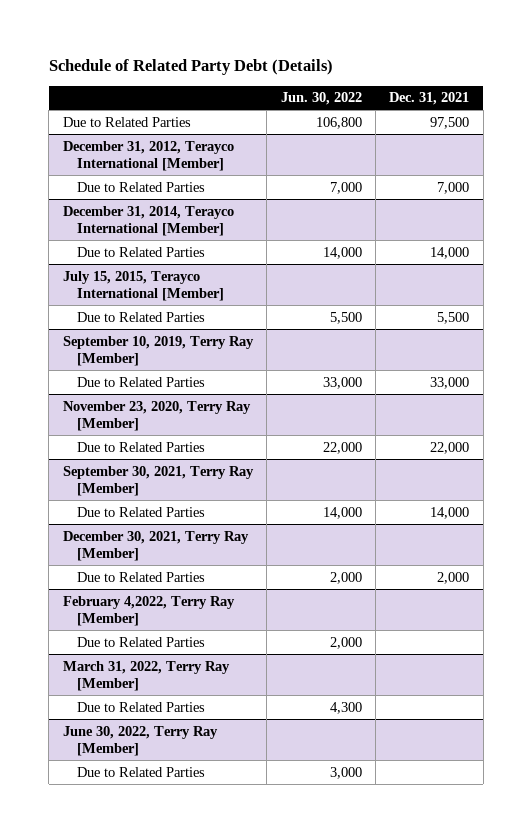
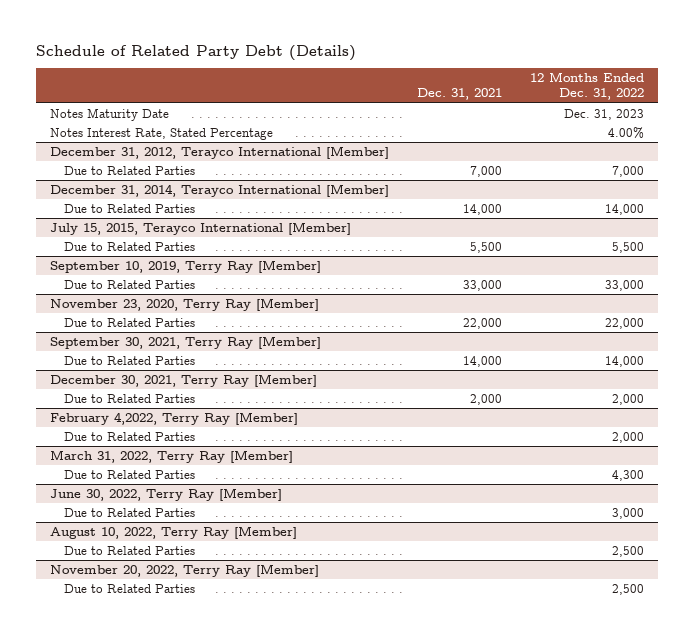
- | Jun. 30, 2022 | Dec. 31, 2021
+ | Dec. 31, 2021 | 12 Months Ended Dec. 31, 2022
- Due to Related Parties | 106,800 | 97,500
+ Notes Maturity Date | | Dec. 31, 2023
+ Notes Interest Rate, Stated Percentage | | 4.00%
+ August 10, 2022, Terry Ray [Member]
+ Due to Related Parties | | 2,500
+ November 20, 2022, Terry Ray [Member]
+ Due to Related Parties | | 2,500

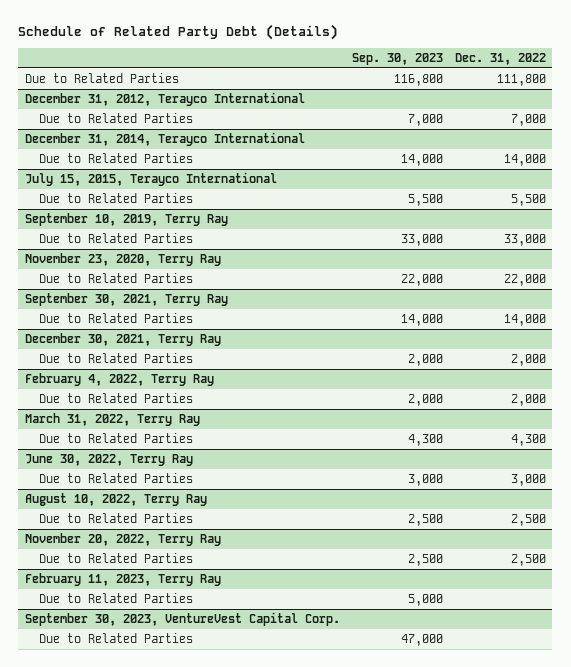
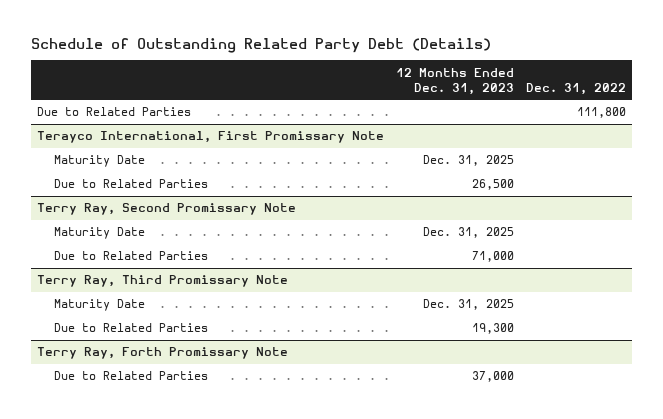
- Schedule of Related Party Debt (Details)
+ Schedule of Outstanding Related Party Debt (Details)
- | Sep. 30, 2023 | Dec. 31, 2022
+ | 12 Months Ended Dec. 31, 2023 | Dec. 31, 2022
- December 31, 2012, Terayco International
- Due to Related Parties | 7,000 | 7,000
- December 31, 2014, Terayco International
- Due to Related Parties | 14,000 | 14,000
- July 15, 2015, Terayco International
- Due to Related Parties | 5,500 | 5,500
- September 10, 2019, Terry Ray
- Due to Related Parties | 33,000 | 33,000
- November 23, 2020, Terry Ray
- Due to Related Parties | 22,000 | 22,000
- September 30, 2021, Terry Ray
- Due to Related Parties | 14,000 | 14,000
- December 30, 2021, Terry Ray
- Due to Related Parties | 2,000 | 2,000
- February 4, 2022, Terry Ray
- Due to Related Parties | 2,000 | 2,000
- March 31, 2022, Terry Ray
- Due to Related Parties | 4,300 | 4,300
- June 30, 2022, Terry Ray
- Due to Related Parties | 3,000 | 3,000
- August 10, 2022, Terry Ray
- Due to Related Parties | 2,500 | 2,500
- November 20, 2022, Terry Ray
- Due to Related Parties | 2,500 | 2,500
- February 11, 2023, Terry Ray
- Due to Related Parties | 5,000 |
- September 30, 2023, VentureVest Capital Corp.
- Due to Related Parties | 47,000 |
+ Terayco International, First Promissary Note
+ Maturity Date | Dec. 31, 2025 |
+ Due to Related Parties | 26,500 |
+ Terry Ray, Second Promissary Note
+ Maturity Date | Dec. 31, 2025 |
+ Due to Related Parties | 71,000 |
+ Terry Ray, Third Promissary Note
+ Maturity Date | Dec. 31, 2025 |
+ Due to Related Parties | 19,300 |
+ Terry Ray, Forth Promissary Note
+ Due to Related Parties | 37,000 |

